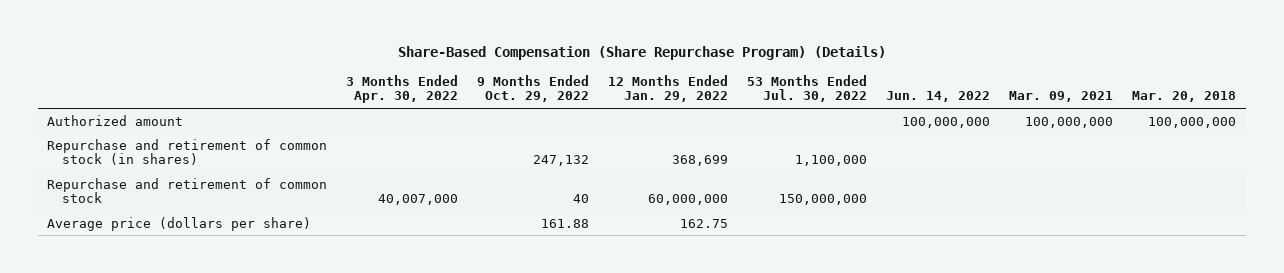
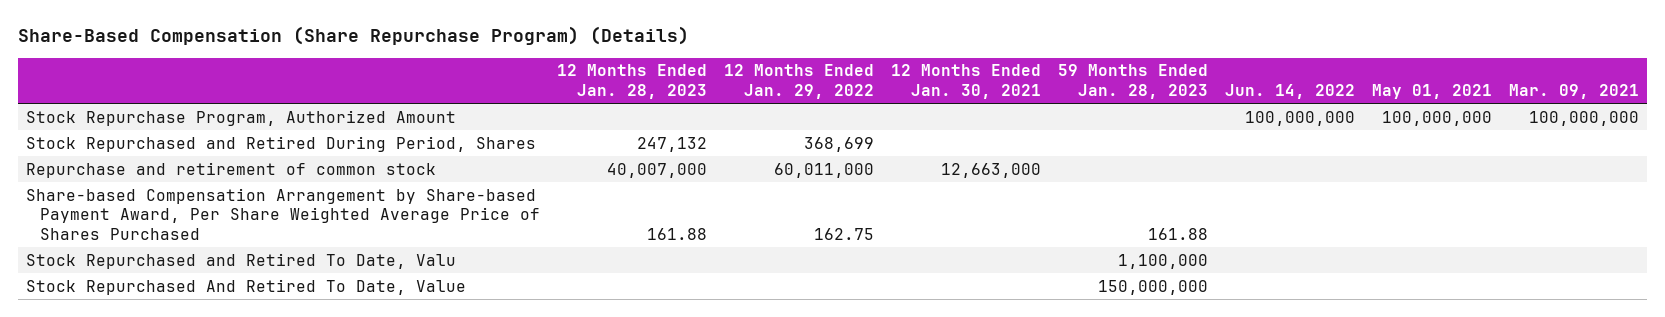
- | 3 Months Ended Apr. 30, 2022 | 9 Months Ended Oct. 29, 2022 | 12 Months Ended Jan. 29, 2022 | 53 Months Ended Jul. 30, 2022 | Jun. 14, 2022 | Mar. 09, 2021 | Mar. 20, 2018
+ | 12 Months Ended Jan. 28, 2023 | 12 Months Ended Jan. 29, 2022 | 12 Months Ended Jan. 30, 2021 | 59 Months Ended Jan. 28, 2023 | Jun. 14, 2022 | May 01, 2021 | Mar. 09, 2021
- Authorized amount | | | | | 100,000,000 | 100,000,000 | 100,000,000
- Repurchase and retirement of common stock (in shares) | | 247,132 | 368,699 | 1,100,000 | | |
- Repurchase and retirement of common stock | 40,007,000 | 40 | 60,000,000 | 150,000,000 | | |
- Average price (dollars per share) | | 161.88 | 162.75 | | | |
+ Stock Repurchase Program, Authorized Amount | | | | | 100,000,000 | 100,000,000 | 100,000,000
+ Stock Repurchased and Retired During Period, Shares | 247,132 | 368,699 | | | | |
+ Repurchase and retirement of common stock | 40,007,000 | 60,011,000 | 12,663,000 | | | |
+ Share-based Compensation Arrangement by Share-based Payment Award, Per Share Weighted Average Price of Shares Purchased | 161.88 | 162.75 | | 161.88 | | |
+ Stock Repurchased and Retired To Date, Valu | | | | 1,100,000 | | |
+ Stock Repurchased And Retired To Date, Value | | | | 150,000,000 | | |

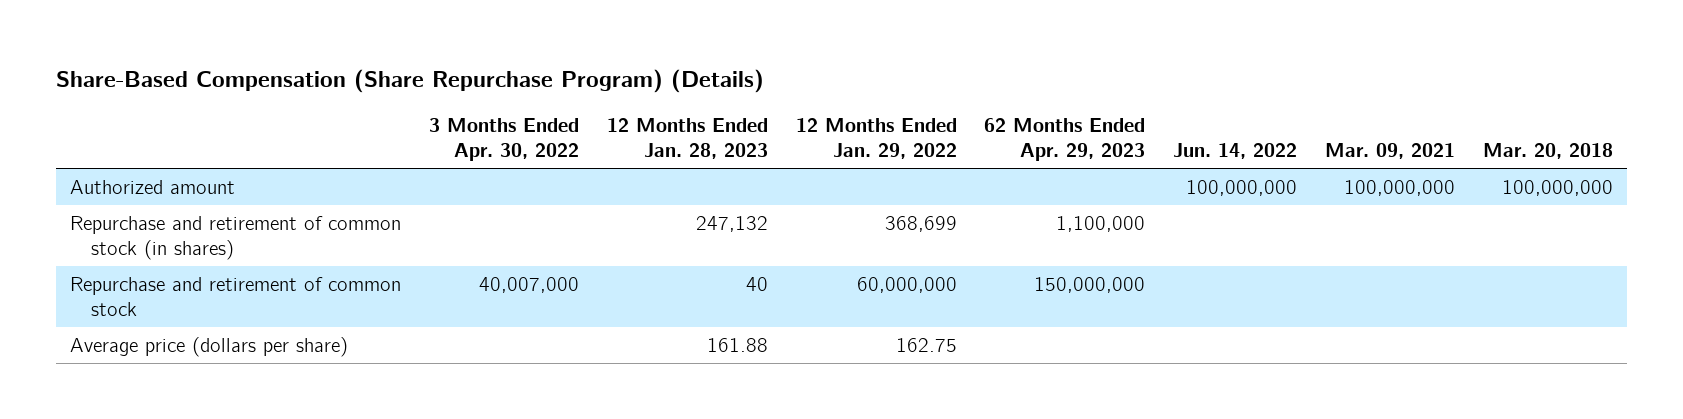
- | 12 Months Ended Jan. 28, 2023 | 12 Months Ended Jan. 29, 2022 | 12 Months Ended Jan. 30, 2021 | 59 Months Ended Jan. 28, 2023 | Jun. 14, 2022 | May 01, 2021 | Mar. 09, 2021
+ | 3 Months Ended Apr. 30, 2022 | 12 Months Ended Jan. 28, 2023 | 12 Months Ended Jan. 29, 2022 | 62 Months Ended Apr. 29, 2023 | Jun. 14, 2022 | Mar. 09, 2021 | Mar. 20, 2018
- Stock Repurchase Program, Authorized Amount | | | | | 100,000,000 | 100,000,000 | 100,000,000
- Stock Repurchased and Retired During Period, Shares | 247,132 | 368,699 | | | | |
- Repurchase and retirement of common stock | 40,007,000 | 60,011,000 | 12,663,000 | | | |
- Share-based Compensation Arrangement by Share-based Payment Award, Per Share Weighted Average Price of Shares Purchased | 161.88 | 162.75 | | 161.88 | | |
- Stock Repurchased and Retired To Date, Valu | | | | 1,100,000 | | |
- Stock Repurchased And Retired To Date, Value | | | | 150,000,000 | | |
+ Authorized amount | | | | | 100,000,000 | 100,000,000 | 100,000,000
+ Repurchase and retirement of common stock (in shares) | | 247,132 | 368,699 | 1,100,000 | | |
+ Repurchase and retirement of common stock | 40,007,000 | 40 | 60,000,000 | 150,000,000 | | |
+ Average price (dollars per share) | | 161.88 | 162.75 | | | |

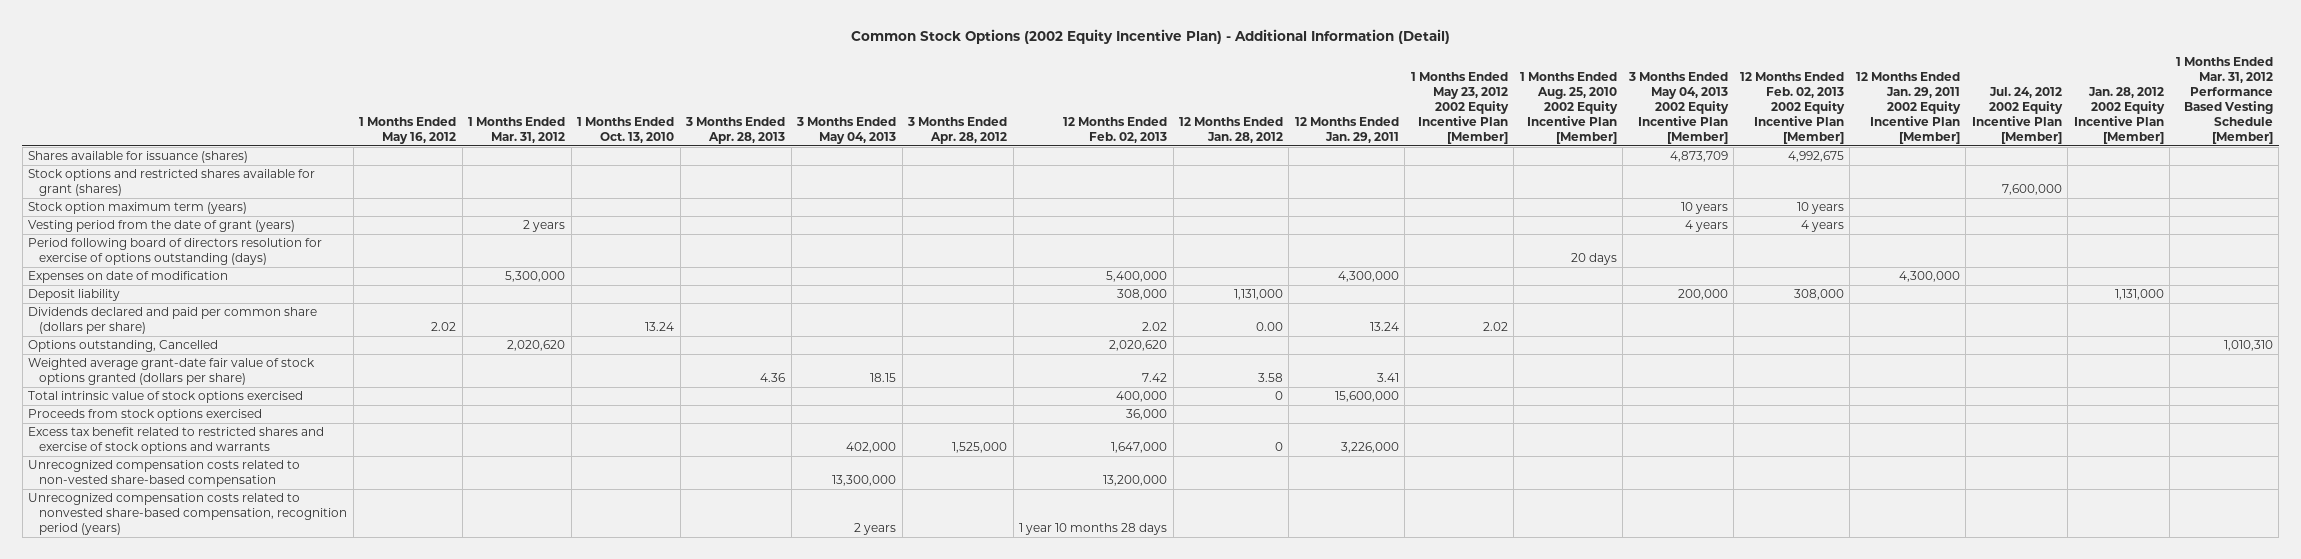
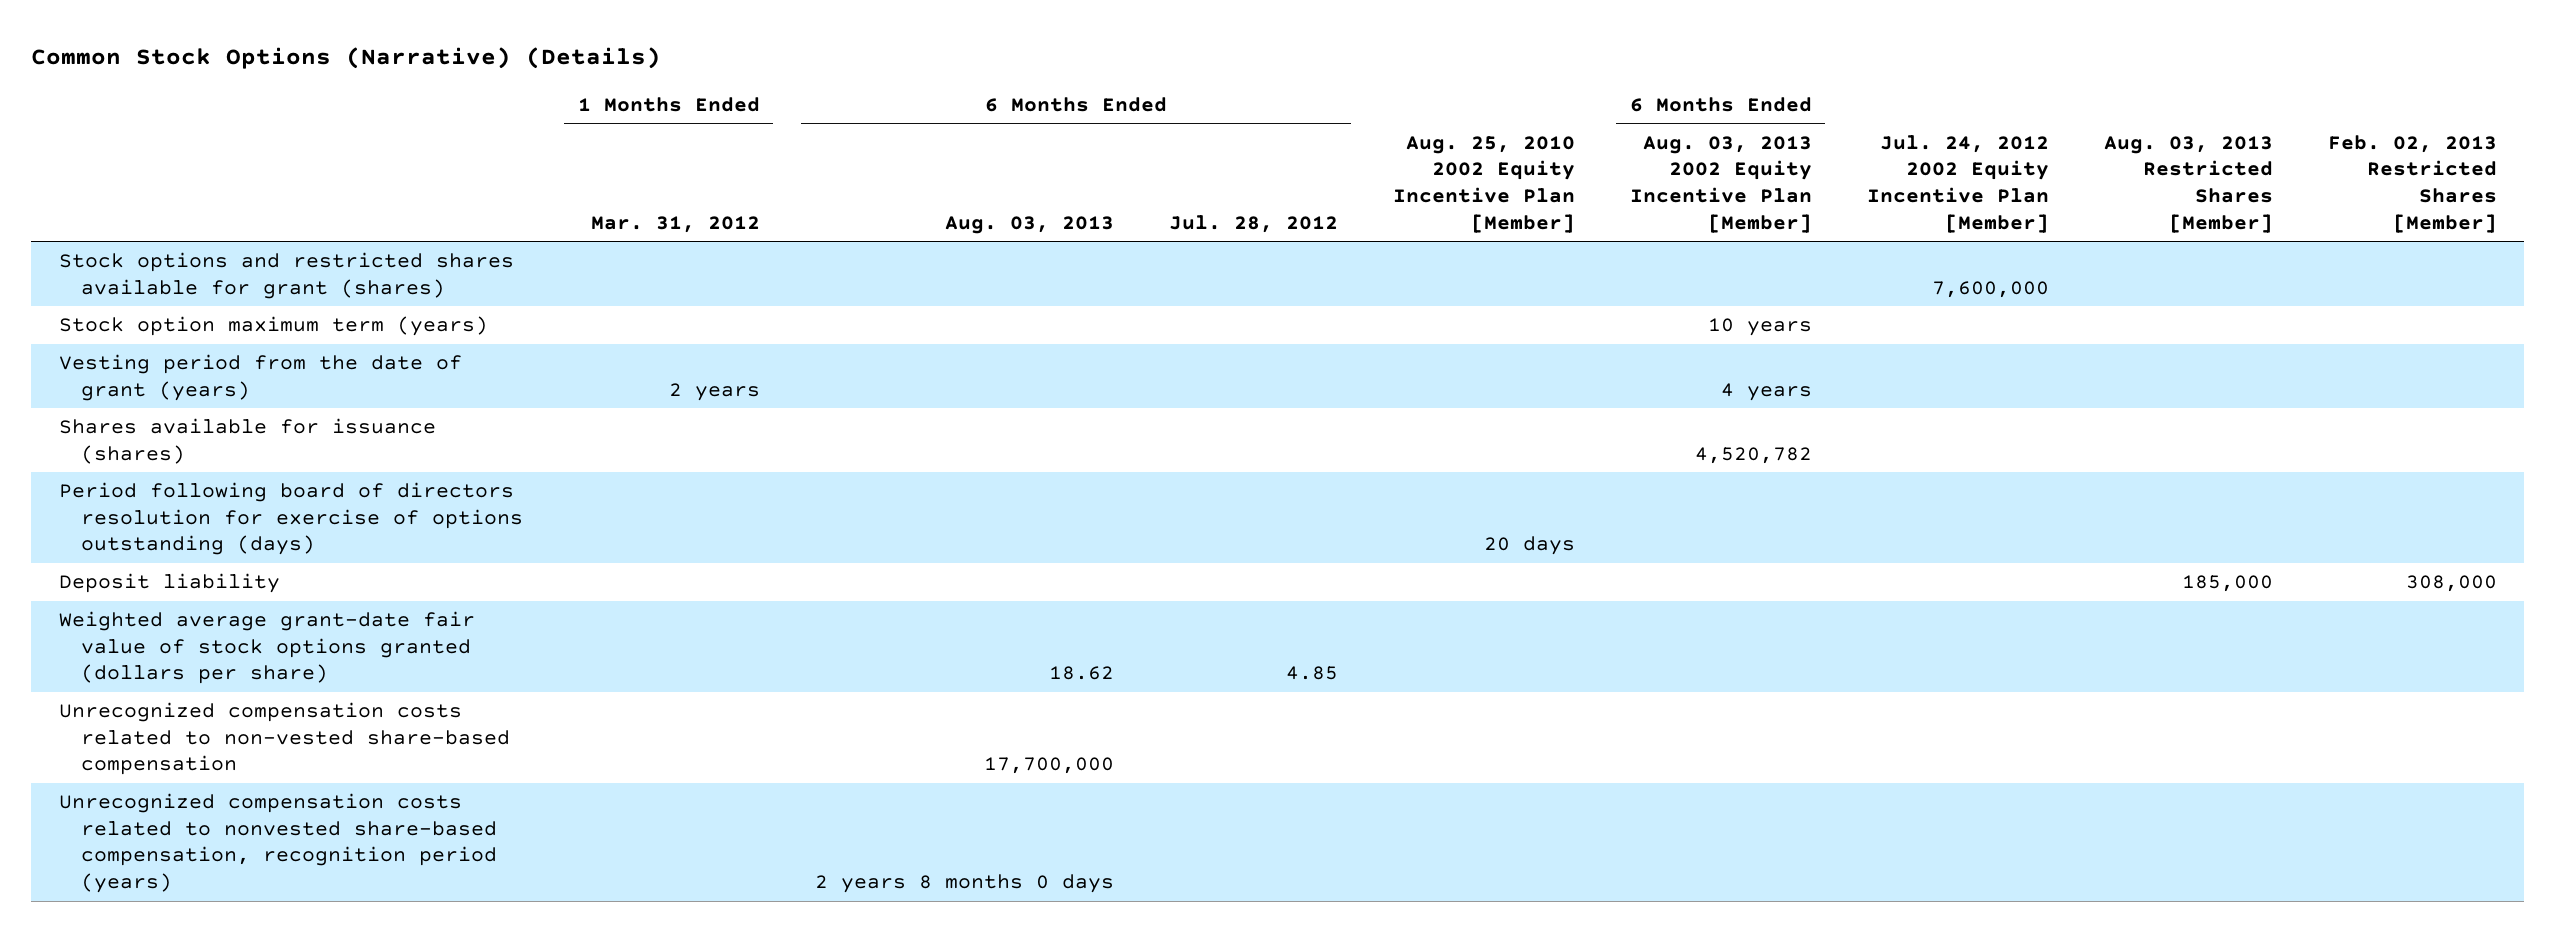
- Common Stock Options (2002 Equity Incentive Plan) - Additional Information (Detail)
+ Common Stock Options (Narrative) (Details)
- | 1 Months Ended May 16, 2012 | 1 Months Ended Mar. 31, 2012 | 1 Months Ended Oct. 13, 2010 | 3 Months Ended Apr. 28, 2013 | 3 Months Ended May 04, 2013 | 3 Months Ended Apr. 28, 2012 | 12 Months Ended Feb. 02, 2013 | 12 Months Ended Jan. 28, 2012 | 12 Months Ended Jan. 29, 2011 | 1 Months Ended May 23, 2012 2002 Equity Incentive Plan [Member] | 1 Months Ended Aug. 25, 2010 2002 Equity Incentive Plan [Member] | 3 Months Ended May 04, 2013 2002 Equity Incentive Plan [Member] | 12 Months Ended Feb. 02, 2013 2002 Equity Incentive Plan [Member] | 12 Months Ended Jan. 29, 2011 2002 Equity Incentive Plan [Member] | Jul. 24, 2012 2002 Equity Incentive Plan [Member] | Jan. 28, 2012 2002 Equity Incentive Plan [Member] | 1 Months Ended Mar. 31, 2012 Performance Based Vesting Schedule [Member]
+ | 1 Months Ended Mar. 31, 2012 | 6 Months Ended Aug. 03, 2013 | 6 Months Ended Jul. 28, 2012 | Aug. 25, 2010 2002 Equity Incentive Plan [Member] | 6 Months Ended Aug. 03, 2013 2002 Equity Incentive Plan [Member] | Jul. 24, 2012 2002 Equity Incentive Plan [Member] | Aug. 03, 2013 Restricted Shares [Member] | Feb. 02, 2013 Restricted Shares [Member]
moved down: Shares available for issuance (shares) | | | | | 4,520,782 | | |
- Expenses on date of modification | | 5,300,000 | | | | | 5,400,000 | | 4,300,000 | | | | | 4,300,000 | | |
- Dividends declared and paid per common share (dollars per share) | 2.02 | | 13.24 | | | | 2.02 | 0.00 | 13.24 | 2.02 | | | | | | |
- Options outstanding, Cancelled | | 2,020,620 | | | | | 2,020,620 | | | | | | | | | | 1,010,310
- Total intrinsic value of stock options exercised | | | | | | | 400,000 | 0 | 15,600,000 | | | | | | | |
- Proceeds from stock options exercised | | | | | | | 36,000 | | | | | | | | | |
- Excess tax benefit related to restricted shares and exercise of stock options and warrants | | | | | 402,000 | 1,525,000 | 1,647,000 | 0 | 3,226,000 | | | | | | | |

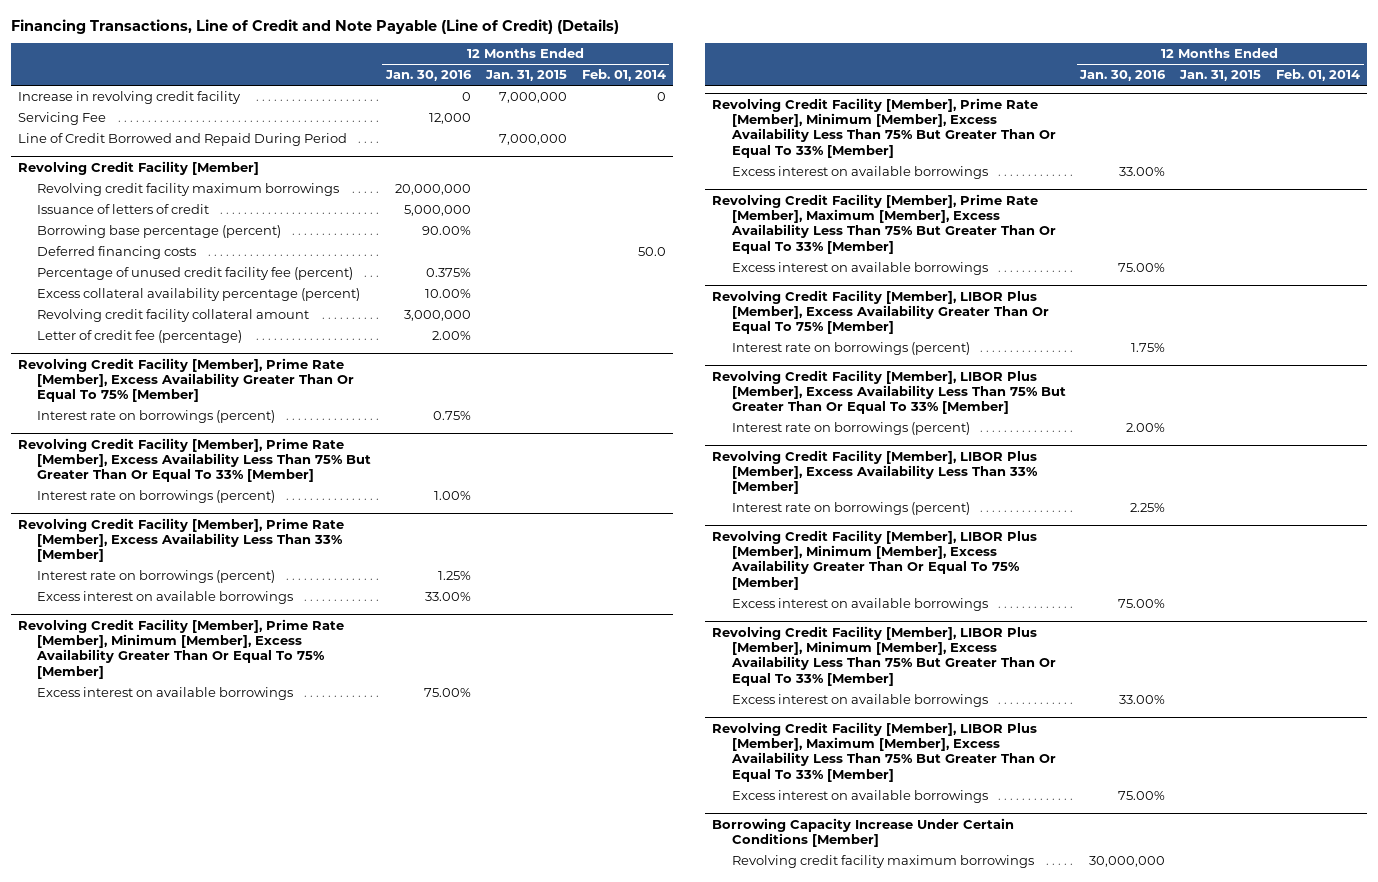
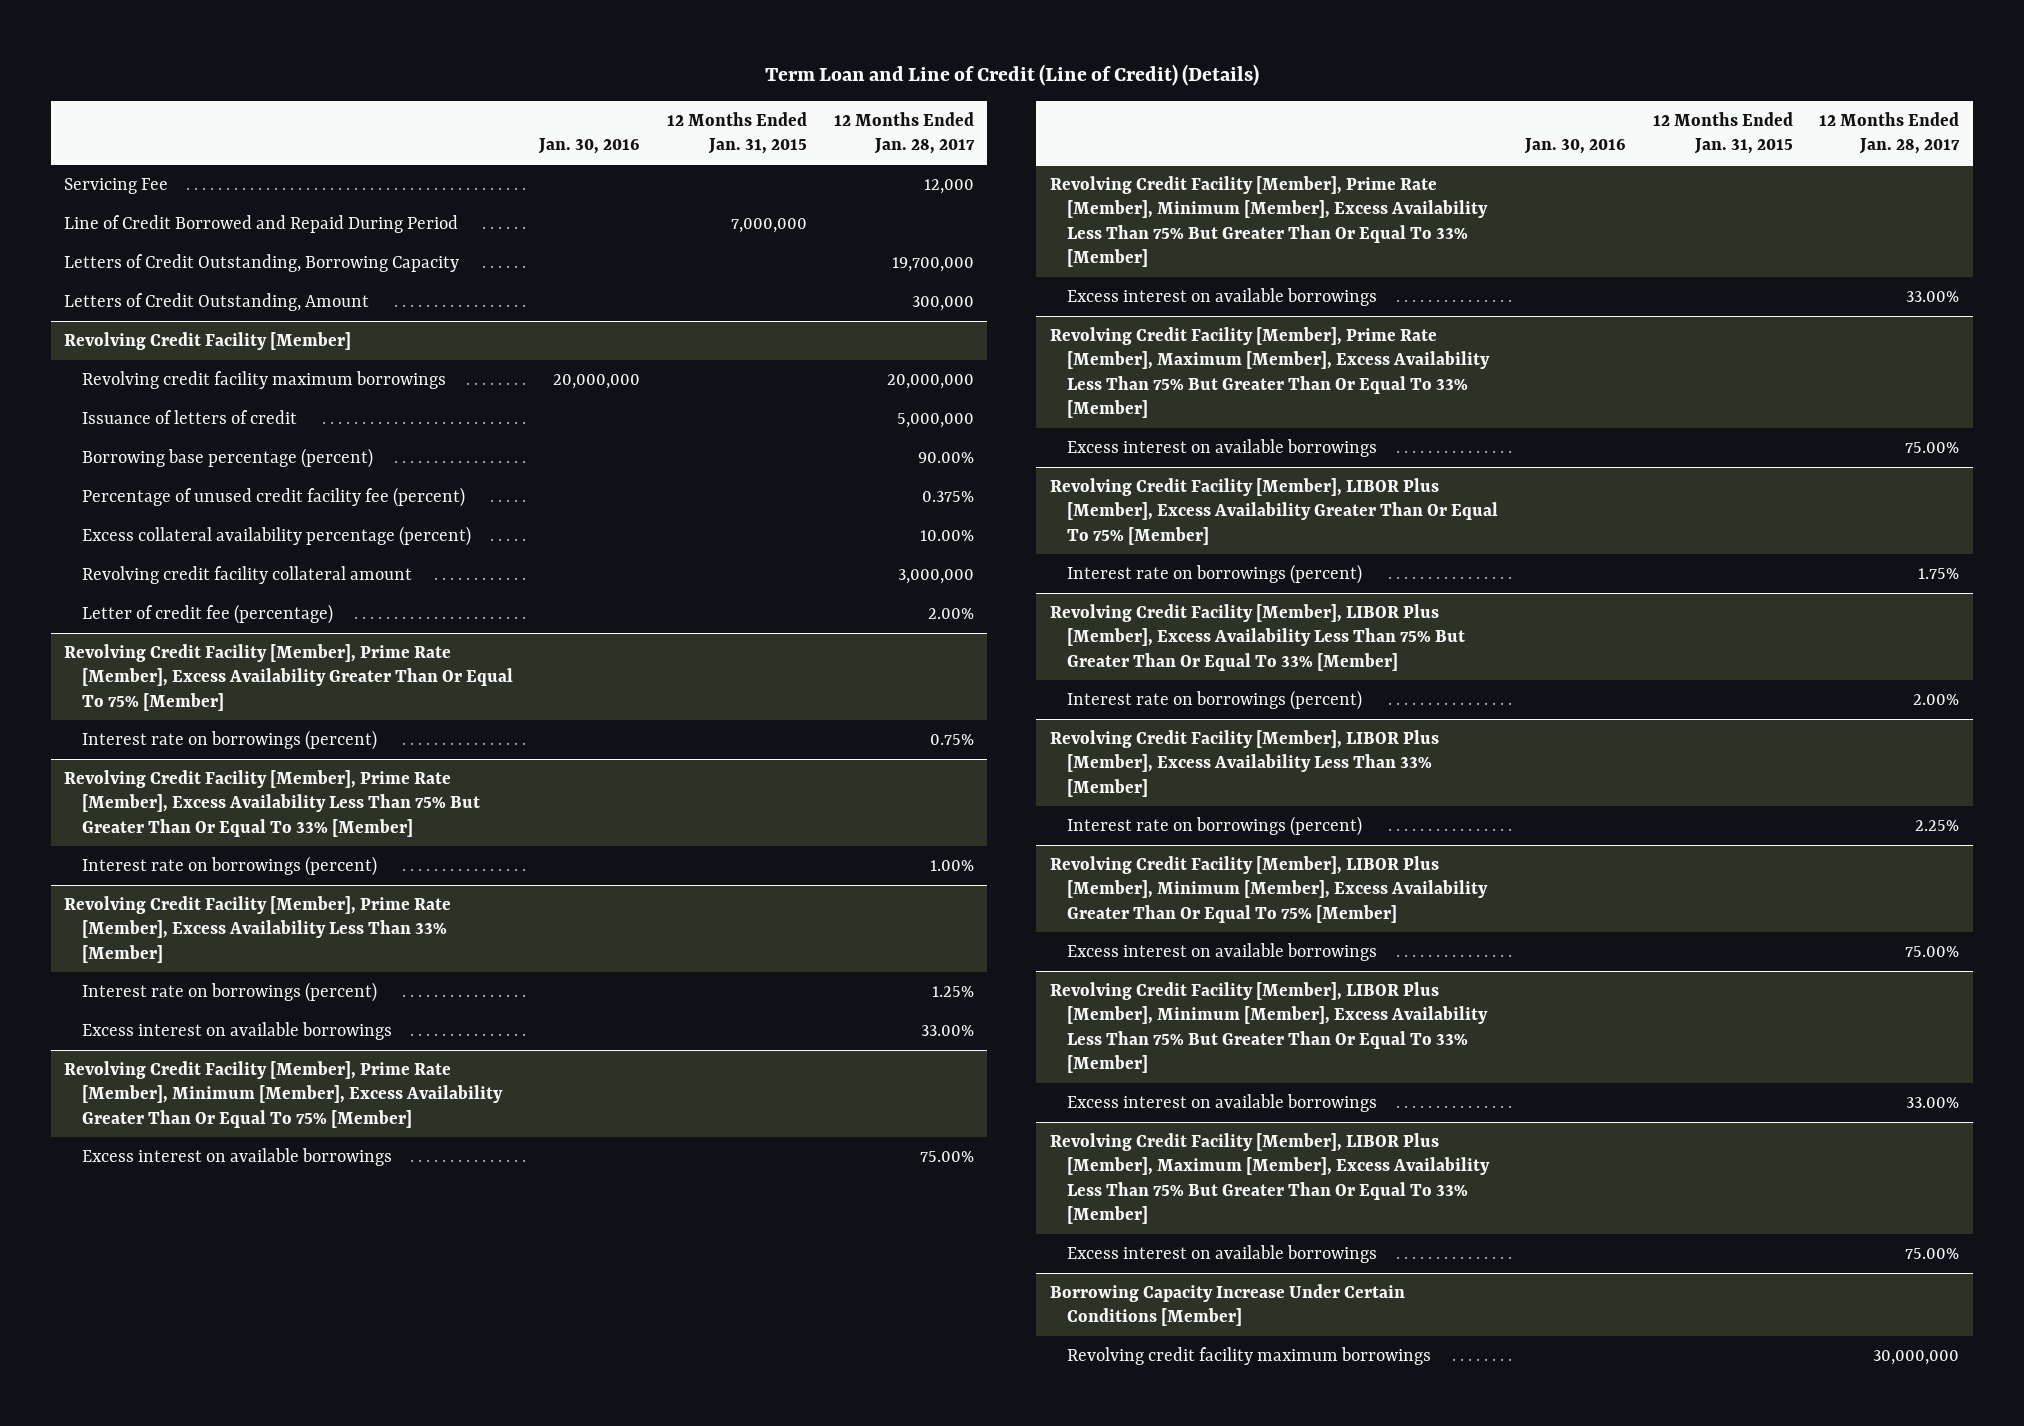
- Financing Transactions, Line of Credit and Note Payable (Line of Credit) (Details)
+ Term Loan and Line of Credit (Line of Credit) (Details)
- | 12 Months Ended Jan. 30, 2016 | 12 Months Ended Jan. 31, 2015 | 12 Months Ended Feb. 01, 2014
+ | Jan. 30, 2016 | 12 Months Ended Jan. 31, 2015 | 12 Months Ended Jan. 28, 2017
- Increase in revolving credit facility | 0 | 7,000,000 | 0
+ Letters of Credit Outstanding, Borrowing Capacity | | | 19,700,000
+ Letters of Credit Outstanding, Amount | | | 300,000
@ Revolving Credit Facility [Member]
- Deferred financing costs | | | 50.0

